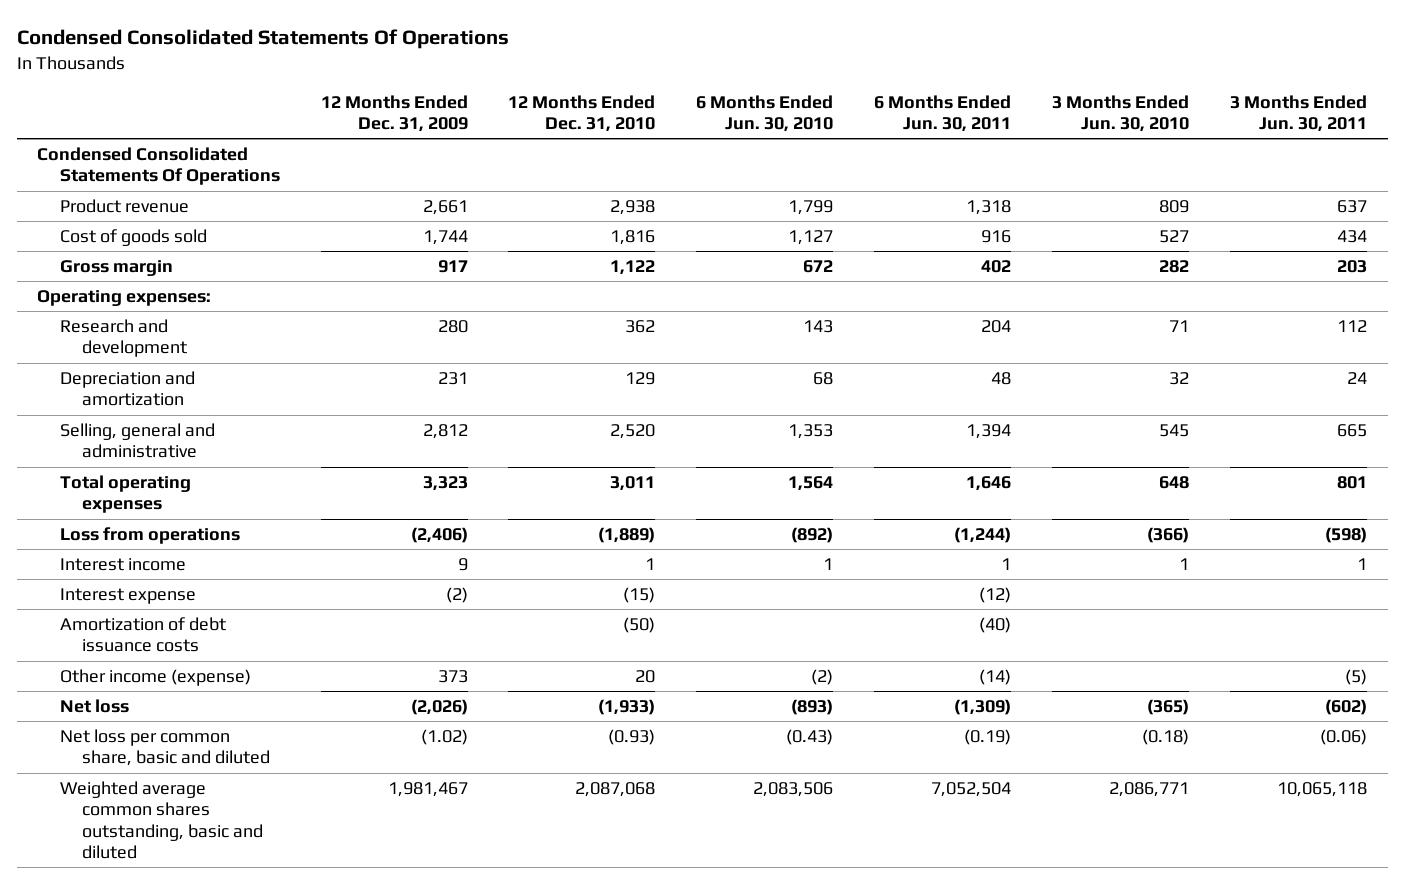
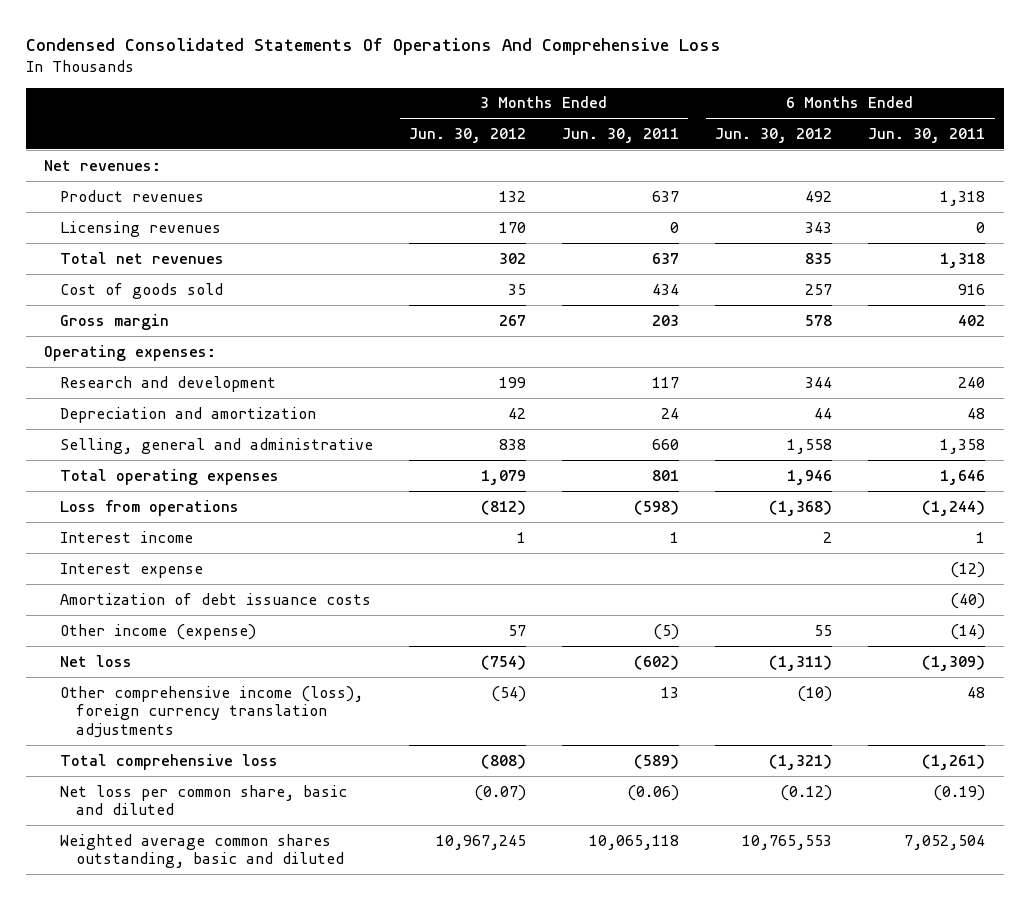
- Condensed Consolidated Statements Of Operations
+ Condensed Consolidated Statements Of Operations And Comprehensive Loss
- | 12 Months Ended Dec. 31, 2009 | 12 Months Ended Dec. 31, 2010 | 6 Months Ended Jun. 30, 2010 | 6 Months Ended Jun. 30, 2011 | 3 Months Ended Jun. 30, 2010 | 3 Months Ended Jun. 30, 2011
+ | 3 Months Ended Jun. 30, 2012 | 3 Months Ended Jun. 30, 2011 | 6 Months Ended Jun. 30, 2012 | 6 Months Ended Jun. 30, 2011
- Condensed Consolidated Statements Of Operations
- Product revenue | 2,661 | 2,938 | 1,799 | 1,318 | 809 | 637
+ Net revenues:
+ Product revenues | 132 | 637 | 492 | 1,318
+ Licensing revenues | 170 | 0 | 343 | 0
+ Total net revenues | 302 | 637 | 835 | 1,318
- Research and development | 280 | 362 | 143 | 204 | 71 | 112
+ Research and development | 199 | 117 | 344 | 240
- Selling, general and administrative | 2,812 | 2,520 | 1,353 | 1,394 | 545 | 665
+ Selling, general and administrative | 838 | 660 | 1,558 | 1,358
+ Other comprehensive income (loss), foreign currency translation adjustments | (54) | 13 | (10) | 48
+ Total comprehensive loss | (808) | (589) | (1,321) | (1,261)

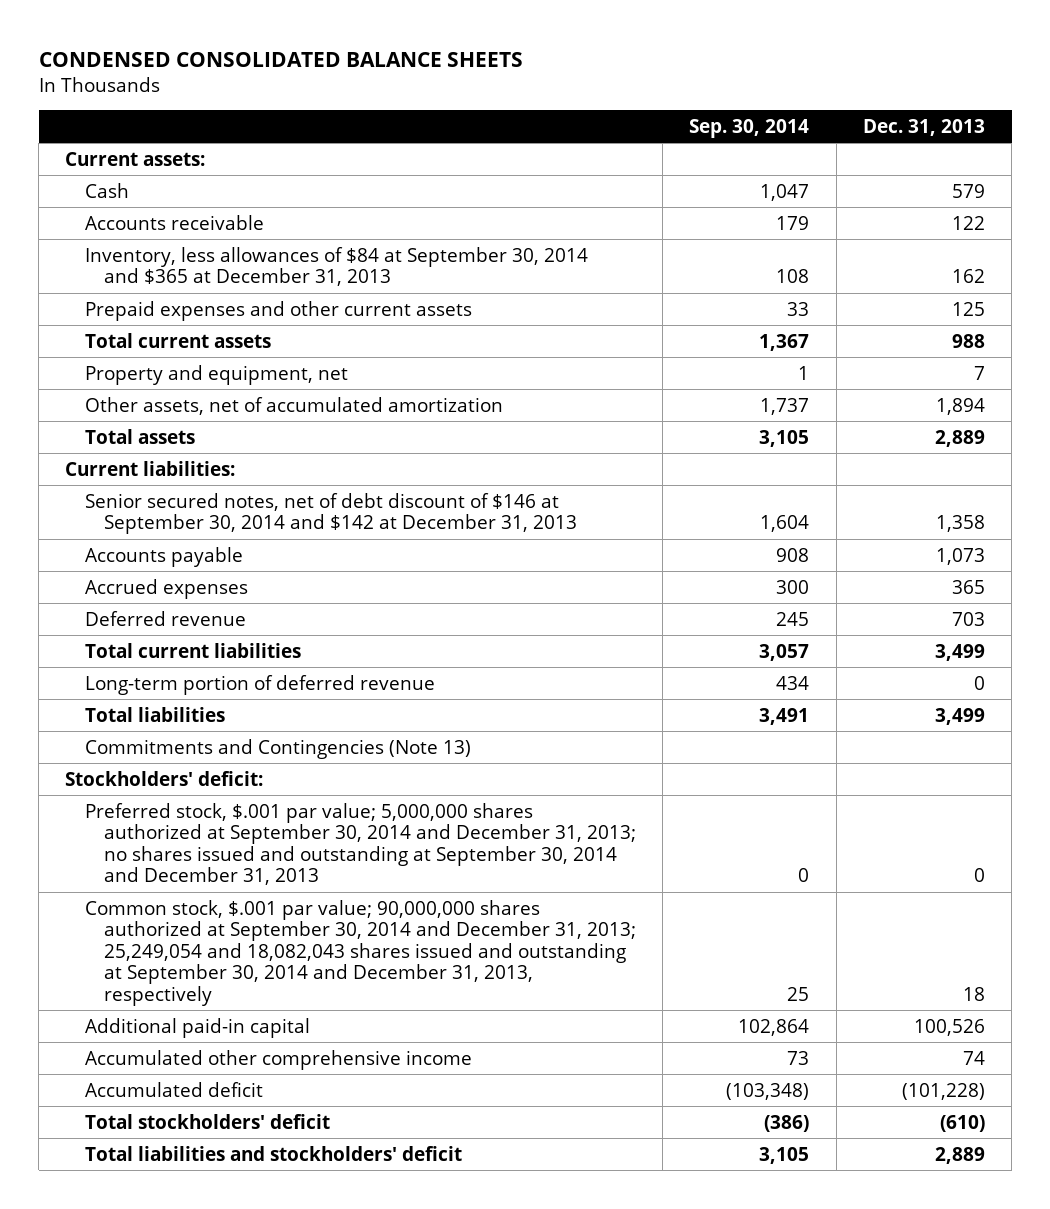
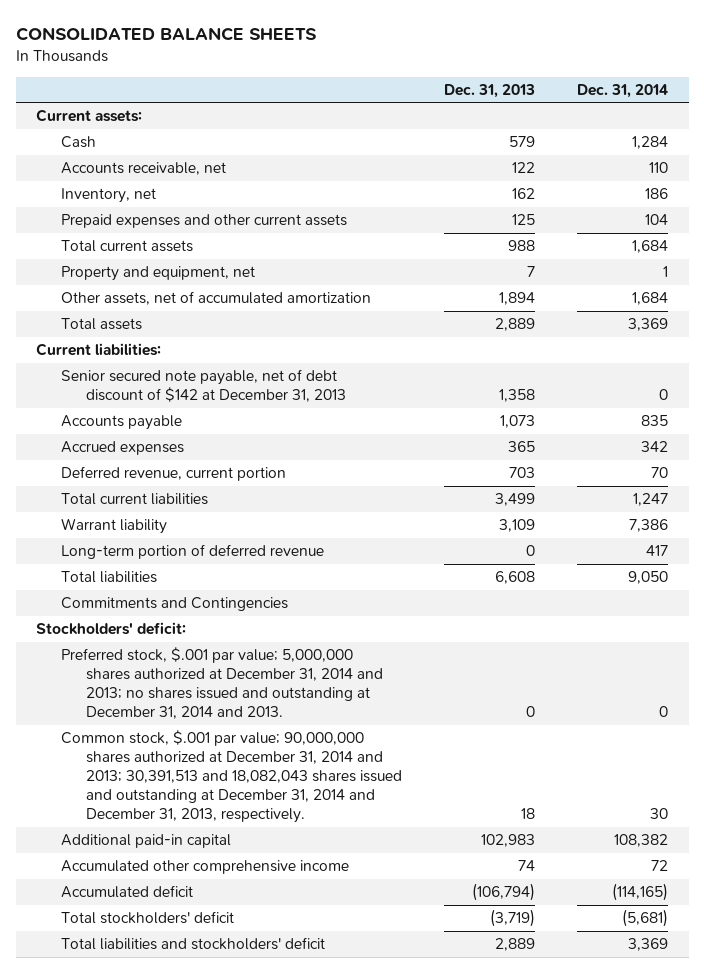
- CONDENSED CONSOLIDATED BALANCE SHEETS
+ CONSOLIDATED BALANCE SHEETS
- | Sep. 30, 2014 | Dec. 31, 2013
+ | Dec. 31, 2013 | Dec. 31, 2014
- Accounts receivable | 179 | 122
- Inventory, less allowances of $84 at September 30, 2014 and $365 at December 31, 2013 | 108 | 162
+ Accounts receivable, net | 122 | 110
+ Inventory, net | 162 | 186
- Senior secured notes, net of debt discount of $146 at September 30, 2014 and $142 at December 31, 2013 | 1,604 | 1,358
+ Senior secured note payable, net of debt discount of $142 at December 31, 2013 | 1,358 | 0
- Deferred revenue | 245 | 703
+ Deferred revenue, current portion | 703 | 70
+ Warrant liability | 3,109 | 7,386
- Total liabilities | 3,491 | 3,499
- Commitments and Contingencies (Note 13)
+ Total liabilities | 6,608 | 9,050
+ Commitments and Contingencies
- Preferred stock, $.001 par value; 5,000,000 shares authorized at September 30, 2014 and December 31, 2013; no shares issued and outstanding at September 30, 2014 and December 31, 2013 | 0 | 0
- Common stock, $.001 par value; 90,000,000 shares authorized at September 30, 2014 and December 31, 2013; 25,249,054 and 18,082,043 shares issued and outstanding at September 30, 2014 and December 31, 2013, respectively | 25 | 18
- Additional paid-in capital | 102,864 | 100,526
+ Preferred stock, $.001 par value; 5,000,000 shares authorized at December 31, 2014 and 2013; no shares issued and outstanding at December 31, 2014 and 2013. | 0 | 0
+ Common stock, $.001 par value; 90,000,000 shares authorized at December 31, 2014 and 2013; 30,391,513 and 18,082,043 shares issued and outstanding at December 31, 2014 and December 31, 2013, respectively. | 18 | 30
+ Additional paid-in capital | 102,983 | 108,382
- Accumulated deficit | (103,348) | (101,228)
- Total stockholders' deficit | (386) | (610)
+ Accumulated deficit | (106,794) | (114,165)
+ Total stockholders' deficit | (3,719) | (5,681)

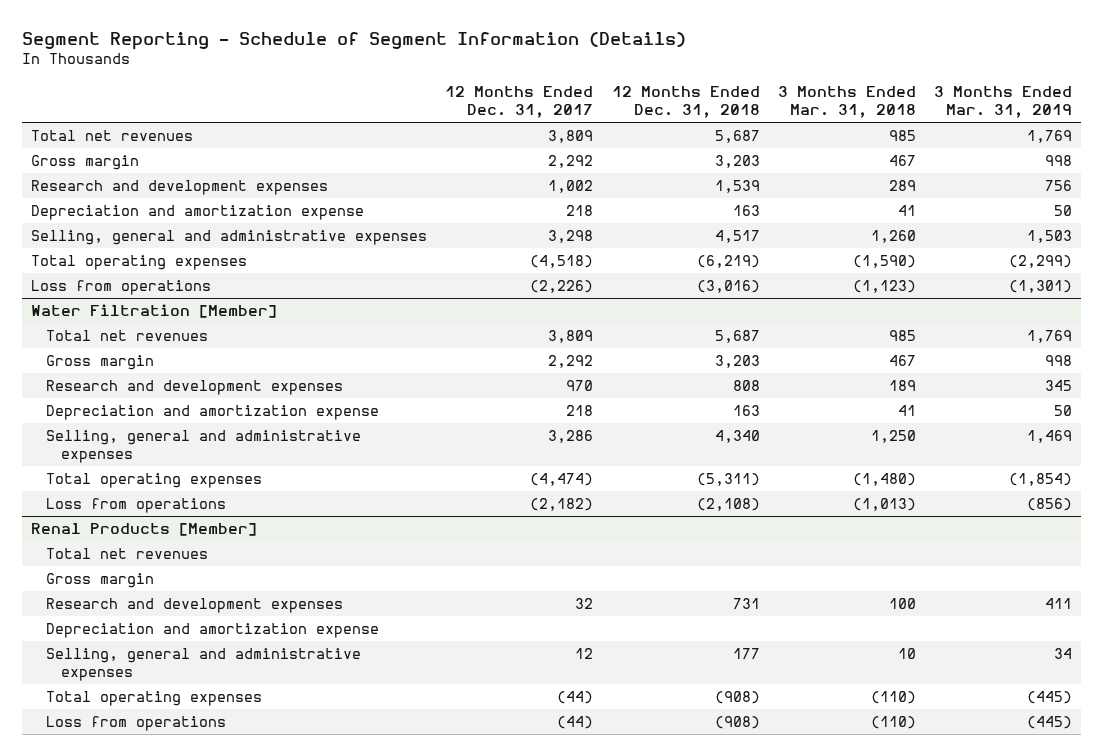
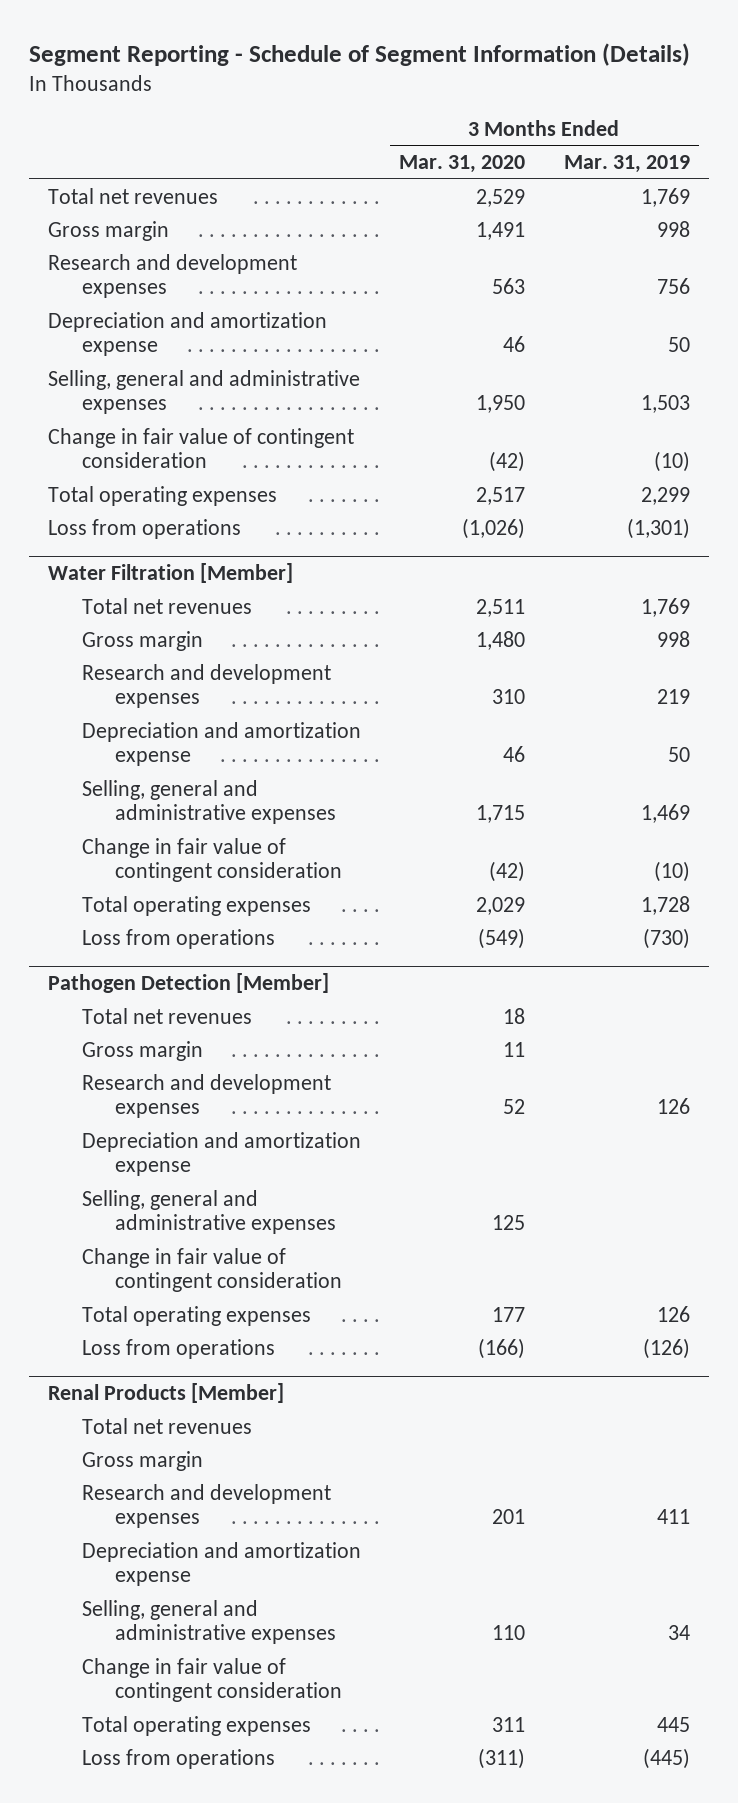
- | 12 Months Ended Dec. 31, 2017 | 12 Months Ended Dec. 31, 2018 | 3 Months Ended Mar. 31, 2018 | 3 Months Ended Mar. 31, 2019
+ | 3 Months Ended Mar. 31, 2020 | 3 Months Ended Mar. 31, 2019
- Total operating expenses | (4,518) | (6,219) | (1,590) | (2,299)
+ Change in fair value of contingent consideration | (42) | (10)
+ Total operating expenses | 2,517 | 2,299
@ Water Filtration [Member]
- Research and development expenses | 970 | 808 | 189 | 345
+ Research and development expenses | 310 | 219
- Total operating expenses | (4,474) | (5,311) | (1,480) | (1,854)
- Loss from operations | (2,182) | (2,108) | (1,013) | (856)
+ Change in fair value of contingent consideration | (42) | (10)
+ Total operating expenses | 2,029 | 1,728
+ Loss from operations | (549) | (730)
+ Pathogen Detection [Member]
+ Total net revenues | 18 |
+ Gross margin | 11 |
+ Research and development expenses | 52 | 126
+ Depreciation and amortization expense
+ Selling, general and administrative expenses | 125 |
+ Change in fair value of contingent consideration
+ Total operating expenses | 177 | 126
+ Loss from operations | (166) | (126)
@ Renal Products [Member]
- Total operating expenses | (44) | (908) | (110) | (445)
+ Change in fair value of contingent consideration
+ Total operating expenses | 311 | 445

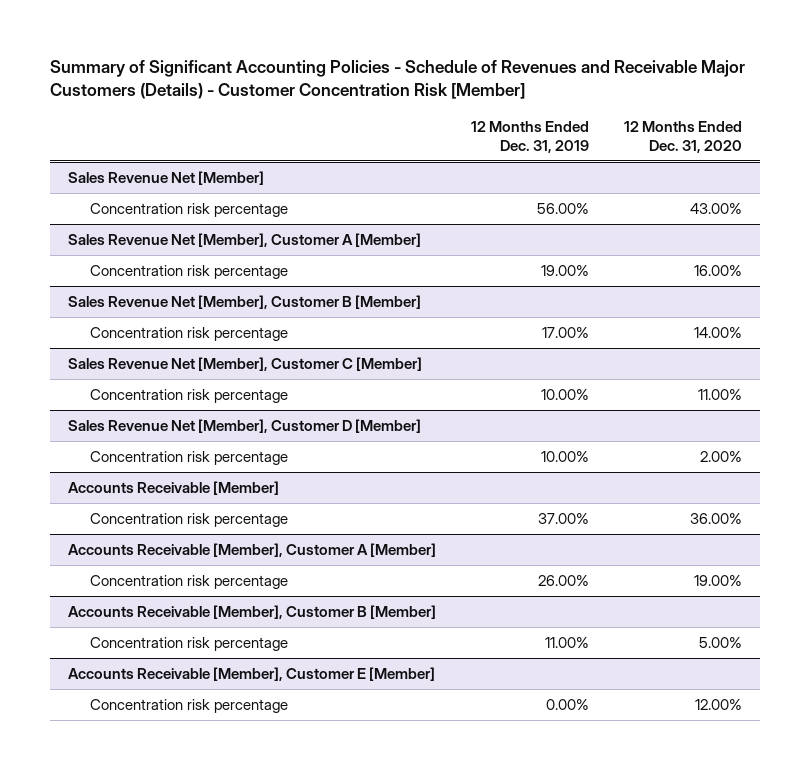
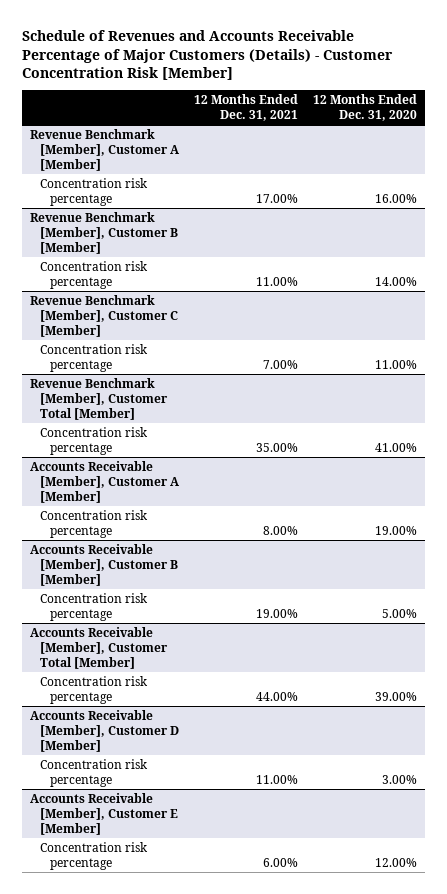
- Summary of Significant Accounting Policies - Schedule of Revenues and Receivable Major Customers (Details) - Customer Concentration Risk [Member]
+ Schedule of Revenues and Accounts Receivable Percentage of Major Customers (Details) - Customer Concentration Risk [Member]
- | 12 Months Ended Dec. 31, 2019 | 12 Months Ended Dec. 31, 2020
+ | 12 Months Ended Dec. 31, 2021 | 12 Months Ended Dec. 31, 2020
- Sales Revenue Net [Member]
- Concentration risk percentage | 56.00% | 43.00%
- Sales Revenue Net [Member], Customer A [Member]
+ Revenue Benchmark [Member], Customer A [Member]
- Sales Revenue Net [Member], Customer B [Member]
+ Revenue Benchmark [Member], Customer B [Member]
- Sales Revenue Net [Member], Customer C [Member]
+ Revenue Benchmark [Member], Customer C [Member]
- Sales Revenue Net [Member], Customer D [Member]
- Concentration risk percentage | 10.00% | 2.00%
- Accounts Receivable [Member]
- Concentration risk percentage | 37.00% | 36.00%
+ Revenue Benchmark [Member], Customer Total [Member]
+ Concentration risk percentage | 35.00% | 41.00%
+ Accounts Receivable [Member], Customer Total [Member]
+ Concentration risk percentage | 44.00% | 39.00%
+ Accounts Receivable [Member], Customer D [Member]
+ Concentration risk percentage | 11.00% | 3.00%

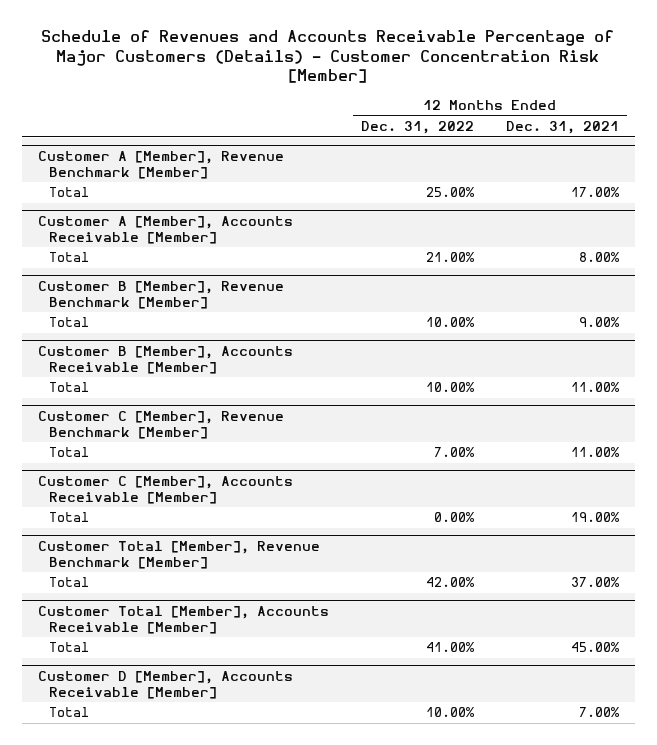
- | 12 Months Ended Dec. 31, 2021 | 12 Months Ended Dec. 31, 2020
+ | 12 Months Ended Dec. 31, 2022 | 12 Months Ended Dec. 31, 2021
- Revenue Benchmark [Member], Customer A [Member]
- Concentration risk percentage | 17.00% | 16.00%
- Revenue Benchmark [Member], Customer B [Member]
- Concentration risk percentage | 11.00% | 14.00%
- Revenue Benchmark [Member], Customer C [Member]
- Concentration risk percentage | 7.00% | 11.00%
- Revenue Benchmark [Member], Customer Total [Member]
- Concentration risk percentage | 35.00% | 41.00%
- Accounts Receivable [Member], Customer A [Member]
- Concentration risk percentage | 8.00% | 19.00%
- Accounts Receivable [Member], Customer B [Member]
- Concentration risk percentage | 19.00% | 5.00%
- Accounts Receivable [Member], Customer Total [Member]
- Concentration risk percentage | 44.00% | 39.00%
- Accounts Receivable [Member], Customer D [Member]
- Concentration risk percentage | 11.00% | 3.00%
- Accounts Receivable [Member], Customer E [Member]
- Concentration risk percentage | 6.00% | 12.00%
+ Customer A [Member], Revenue Benchmark [Member]
+ Total | 25.00% | 17.00%
+ Customer A [Member], Accounts Receivable [Member]
+ Total | 21.00% | 8.00%
+ Customer B [Member], Revenue Benchmark [Member]
+ Total | 10.00% | 9.00%
+ Customer B [Member], Accounts Receivable [Member]
+ Total | 10.00% | 11.00%
+ Customer C [Member], Revenue Benchmark [Member]
+ Total | 7.00% | 11.00%
+ Customer C [Member], Accounts Receivable [Member]
+ Total | 0.00% | 19.00%
+ Customer Total [Member], Revenue Benchmark [Member]
+ Total | 42.00% | 37.00%
+ Customer Total [Member], Accounts Receivable [Member]
+ Total | 41.00% | 45.00%
+ Customer D [Member], Accounts Receivable [Member]
+ Total | 10.00% | 7.00%

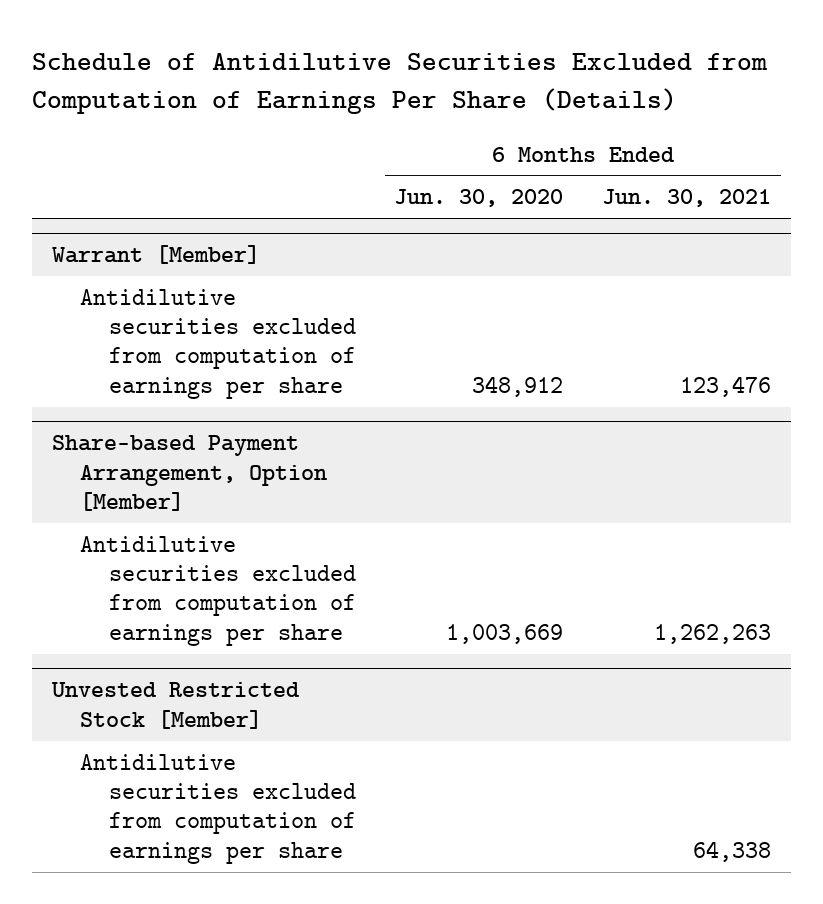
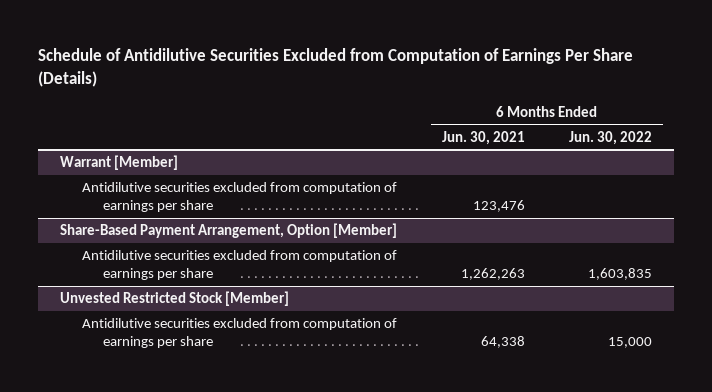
- | 6 Months Ended Jun. 30, 2020 | 6 Months Ended Jun. 30, 2021
+ | 6 Months Ended Jun. 30, 2021 | 6 Months Ended Jun. 30, 2022
- Share-based Payment Arrangement, Option [Member]
+ Share-Based Payment Arrangement, Option [Member]

